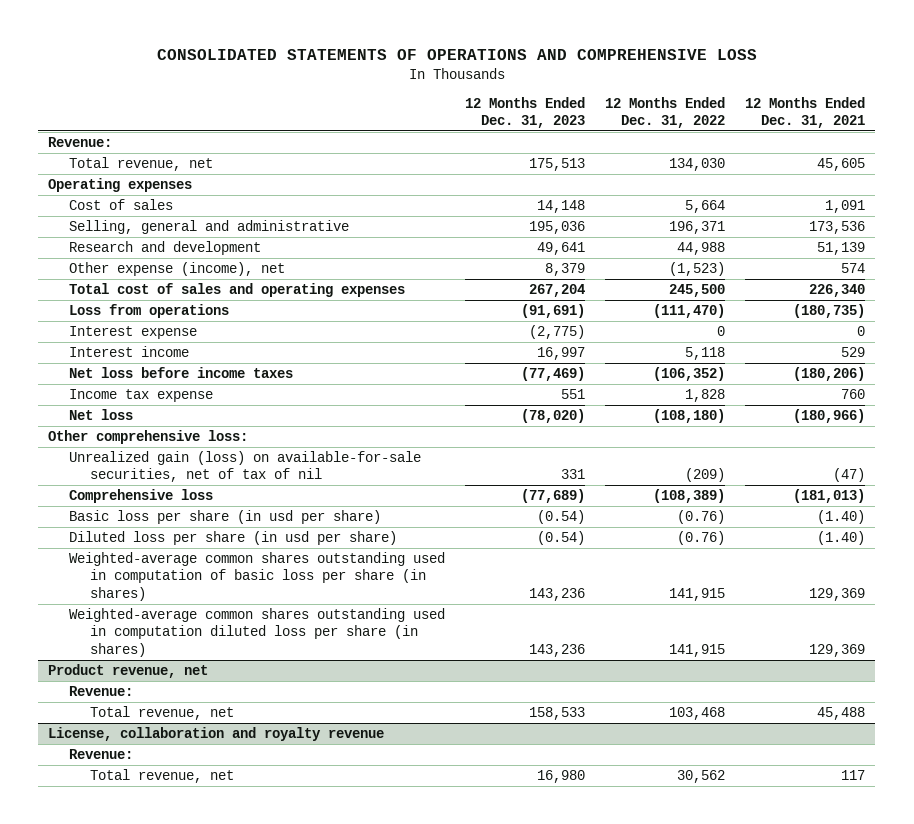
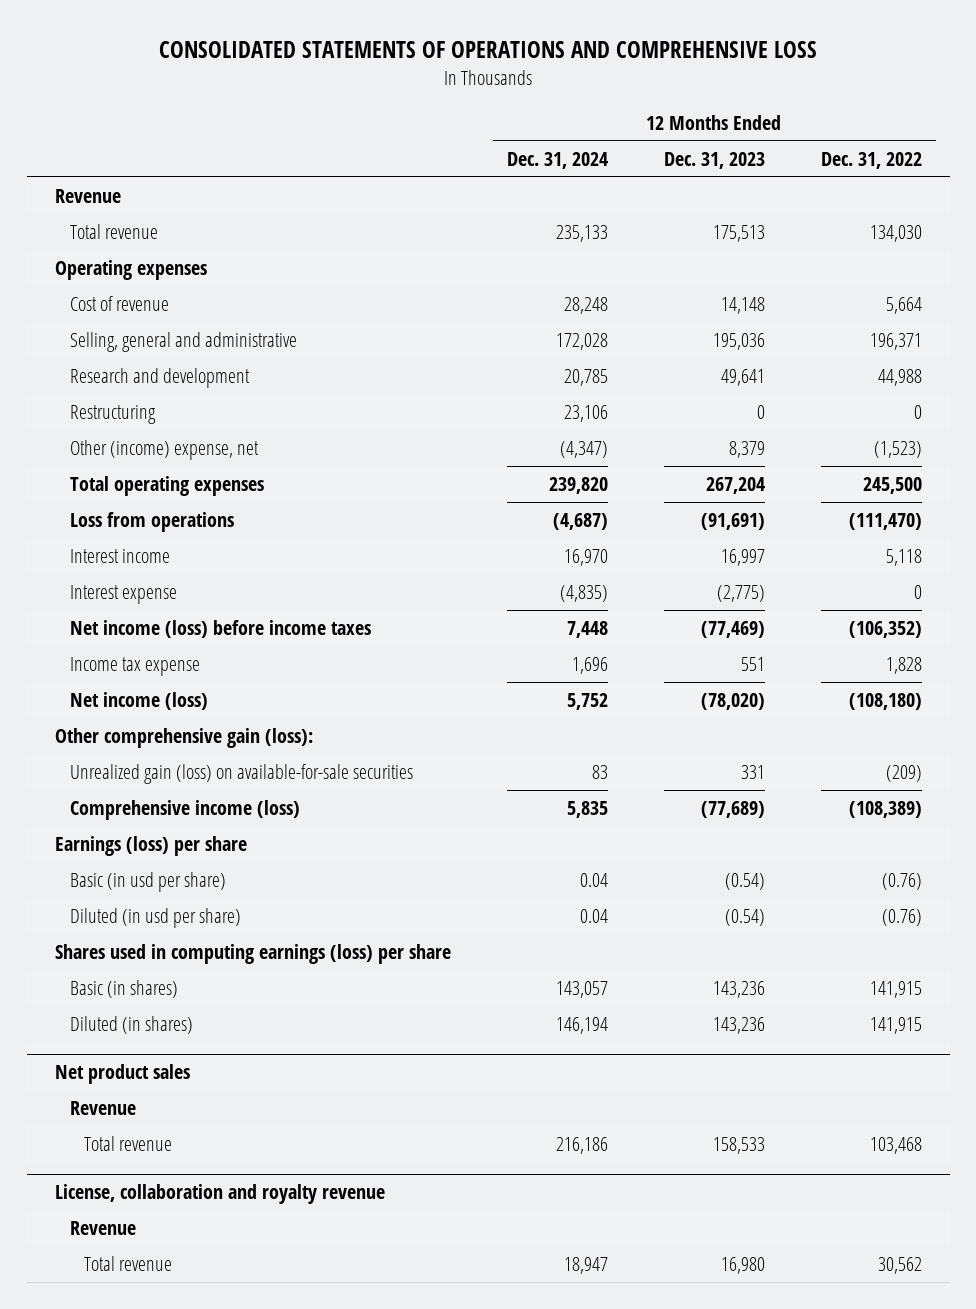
- | 12 Months Ended Dec. 31, 2023 | 12 Months Ended Dec. 31, 2022 | 12 Months Ended Dec. 31, 2021
+ | 12 Months Ended Dec. 31, 2024 | 12 Months Ended Dec. 31, 2023 | 12 Months Ended Dec. 31, 2022
- Revenue:
- Total revenue, net | 175,513 | 134,030 | 45,605
+ Revenue
+ Total revenue | 235,133 | 175,513 | 134,030
- Cost of sales | 14,148 | 5,664 | 1,091
+ Cost of revenue | 28,248 | 14,148 | 5,664
- Other expense (income), net | 8,379 | (1,523) | 574
- Total cost of sales and operating expenses | 267,204 | 245,500 | 226,340
+ Restructuring | 23,106 | 0 | 0
+ Other (income) expense, net | (4,347) | 8,379 | (1,523)
+ Total operating expenses | 239,820 | 267,204 | 245,500
- Net loss before income taxes | (77,469) | (106,352) | (180,206)
moved down: Interest expense | (4,835) | (2,775) | 0
+ Net income (loss) before income taxes | 7,448 | (77,469) | (106,352)
- Net loss | (78,020) | (108,180) | (180,966)
- Other comprehensive loss:
- Unrealized gain (loss) on available-for-sale securities, net of tax of nil | 331 | (209) | (47)
- Comprehensive loss | (77,689) | (108,389) | (181,013)
- Basic loss per share (in usd per share) | (0.54) | (0.76) | (1.40)
- Diluted loss per share (in usd per share) | (0.54) | (0.76) | (1.40)
- Weighted-average common shares outstanding used in computation of basic loss per share (in shares) | 143,236 | 141,915 | 129,369
- Weighted-average common shares outstanding used in computation diluted loss per share (in shares) | 143,236 | 141,915 | 129,369
- Product revenue, net
- Revenue:
- Total revenue, net | 158,533 | 103,468 | 45,488
+ Net income (loss) | 5,752 | (78,020) | (108,180)
+ Other comprehensive gain (loss):
+ Unrealized gain (loss) on available-for-sale securities | 83 | 331 | (209)
+ Comprehensive income (loss) | 5,835 | (77,689) | (108,389)
+ Earnings (loss) per share
+ Basic (in usd per share) | 0.04 | (0.54) | (0.76)
+ Diluted (in usd per share) | 0.04 | (0.54) | (0.76)
+ Shares used in computing earnings (loss) per share
+ Basic (in shares) | 143,057 | 143,236 | 141,915
+ Diluted (in shares) | 146,194 | 143,236 | 141,915
+ Net product sales
+ Revenue
+ Total revenue | 216,186 | 158,533 | 103,468
@ License, collaboration and royalty revenue
- Revenue:
- Total revenue, net | 16,980 | 30,562 | 117
+ Revenue
+ Total revenue | 18,947 | 16,980 | 30,562

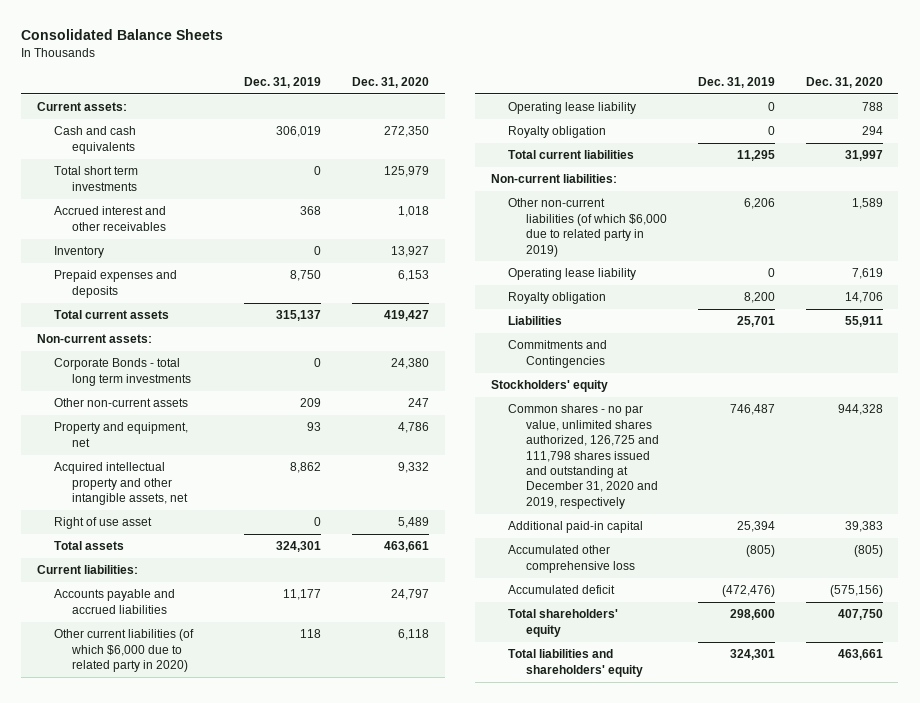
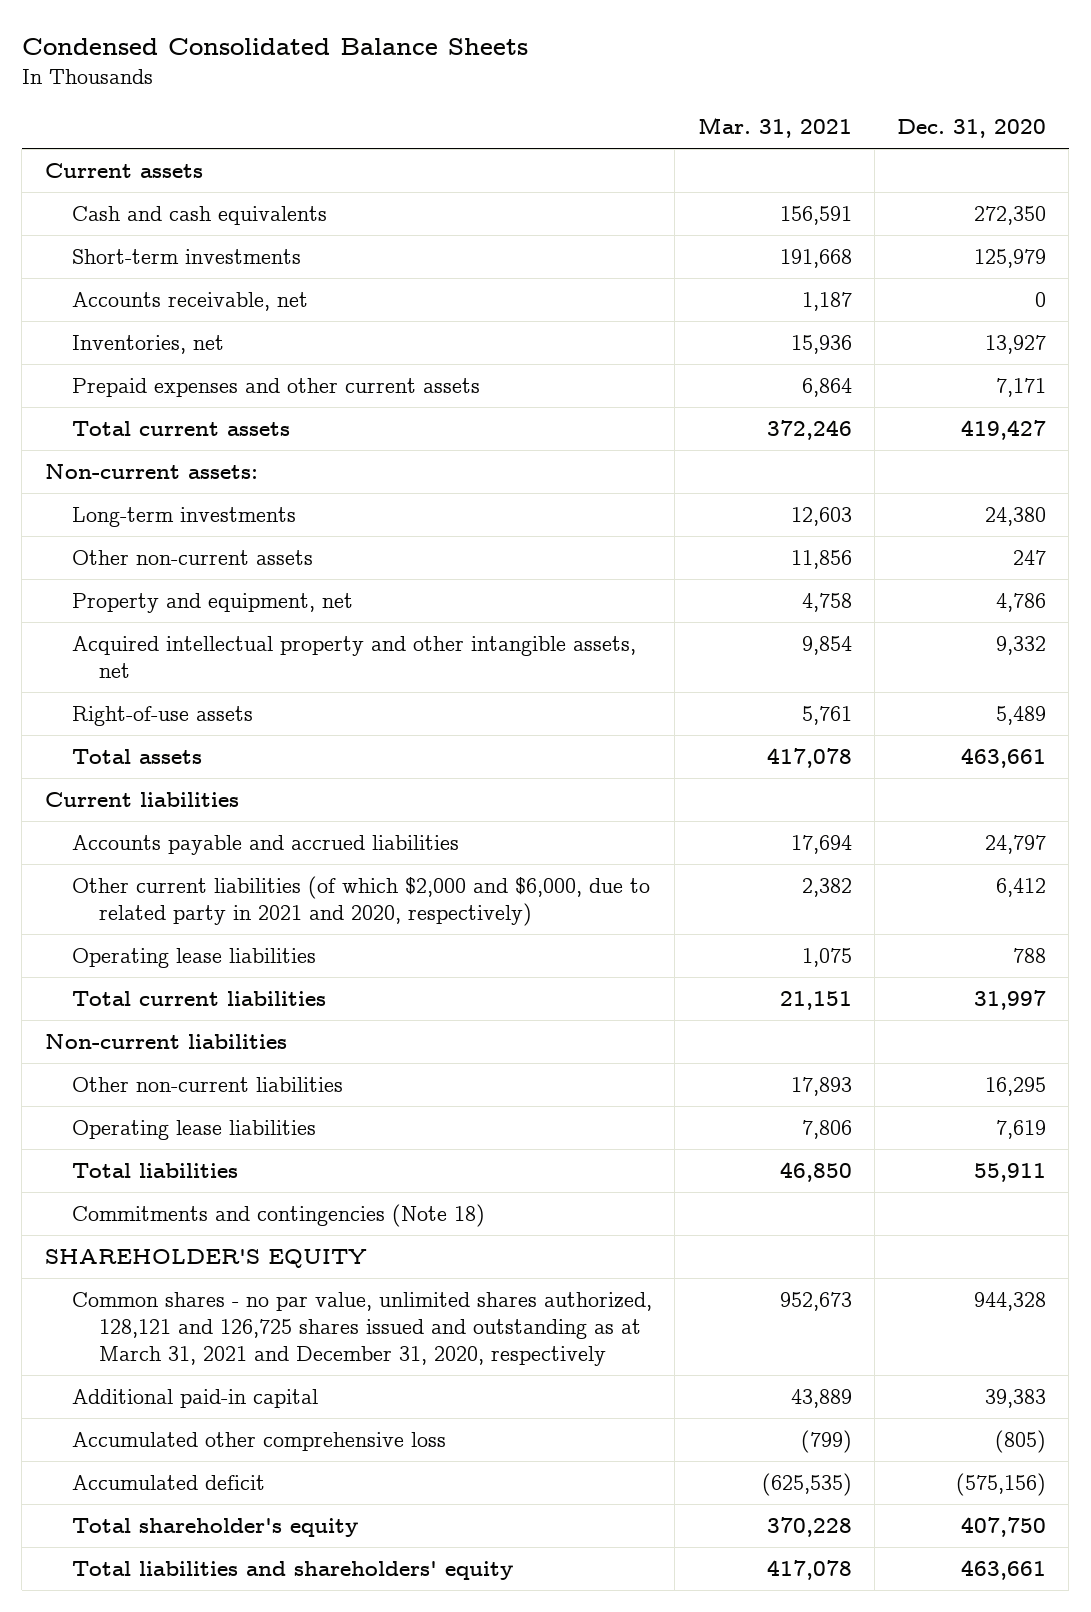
- Consolidated Balance Sheets
+ Condensed Consolidated Balance Sheets
- | Dec. 31, 2019 | Dec. 31, 2020
+ | Mar. 31, 2021 | Dec. 31, 2020
- Current assets:
+ Current assets
- Total short term investments | 0 | 125,979
- Accrued interest and other receivables | 368 | 1,018
- Inventory | 0 | 13,927
- Prepaid expenses and deposits | 8,750 | 6,153
+ Short-term investments | 191,668 | 125,979
+ Accounts receivable, net | 1,187 | 0
+ Inventories, net | 15,936 | 13,927
+ Prepaid expenses and other current assets | 6,864 | 7,171
- Corporate Bonds - total long term investments | 0 | 24,380
+ Long-term investments | 12,603 | 24,380
- Right of use asset | 0 | 5,489
+ Right-of-use assets | 5,761 | 5,489
- Current liabilities:
+ Current liabilities
- Other current liabilities (of which $6,000 due to related party in 2020) | 118 | 6,118
- Operating lease liability | 0 | 788
- Royalty obligation | 0 | 294
+ Other current liabilities (of which $2,000 and $6,000, due to related party in 2021 and 2020, respectively) | 2,382 | 6,412
+ Operating lease liabilities | 1,075 | 788
- Non-current liabilities:
- Other non-current liabilities (of which $6,000 due to related party in 2019) | 6,206 | 1,589
- Operating lease liability | 0 | 7,619
- Royalty obligation | 8,200 | 14,706
- Liabilities | 25,701 | 55,911
- Commitments and Contingencies
- Stockholders' equity
- Common shares - no par value, unlimited shares authorized, 126,725 and 111,798 shares issued and outstanding at December 31, 2020 and 2019, respectively | 746,487 | 944,328
+ Non-current liabilities
+ Other non-current liabilities | 17,893 | 16,295
+ Operating lease liabilities | 7,806 | 7,619
+ Total liabilities | 46,850 | 55,911
+ Commitments and contingencies (Note 18)
+ SHAREHOLDER'S EQUITY
+ Common shares - no par value, unlimited shares authorized, 128,121 and 126,725 shares issued and outstanding as at March 31, 2021 and December 31, 2020, respectively | 952,673 | 944,328
- Total shareholders' equity | 298,600 | 407,750
+ Total shareholder's equity | 370,228 | 407,750

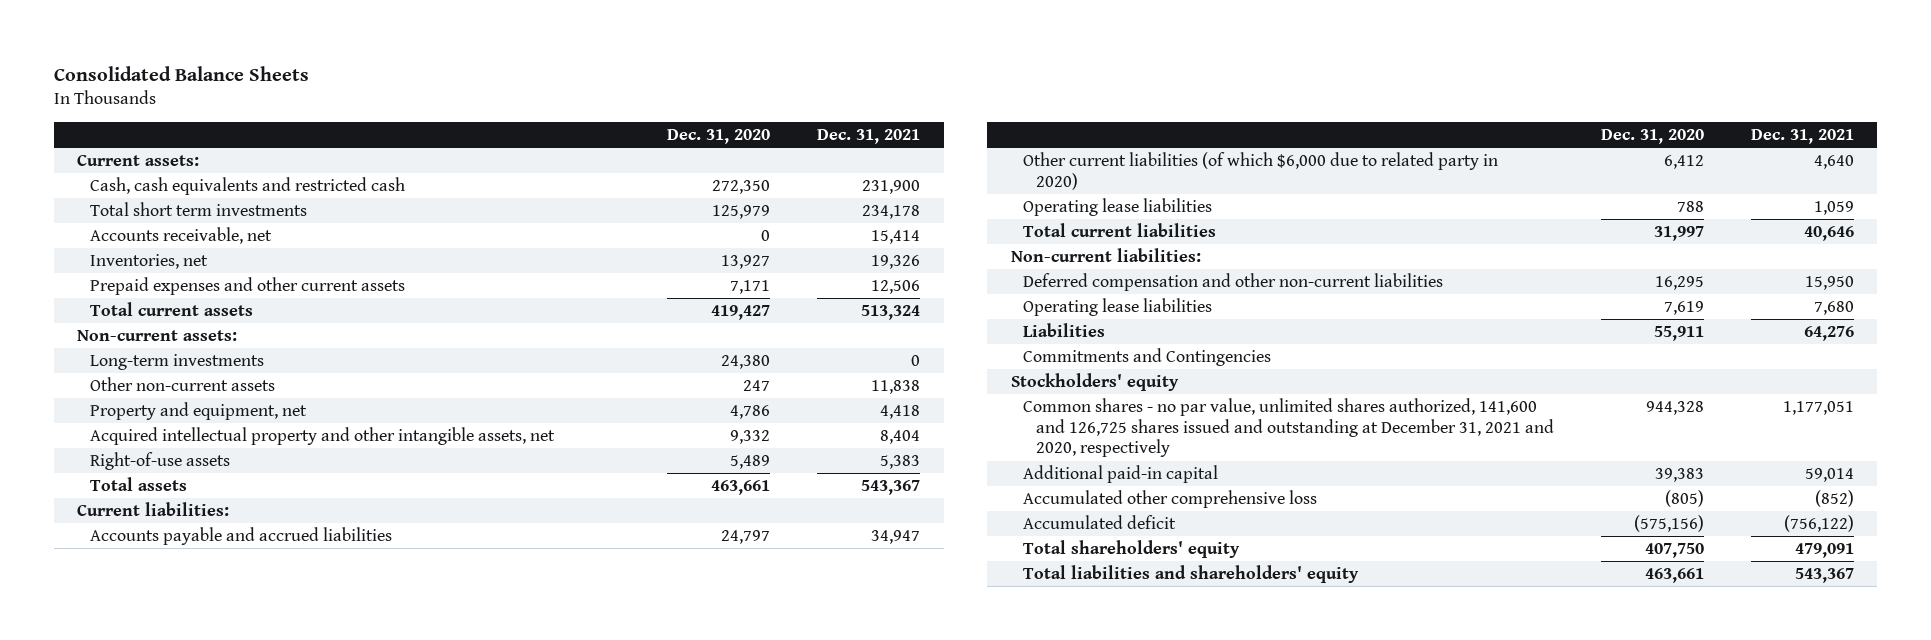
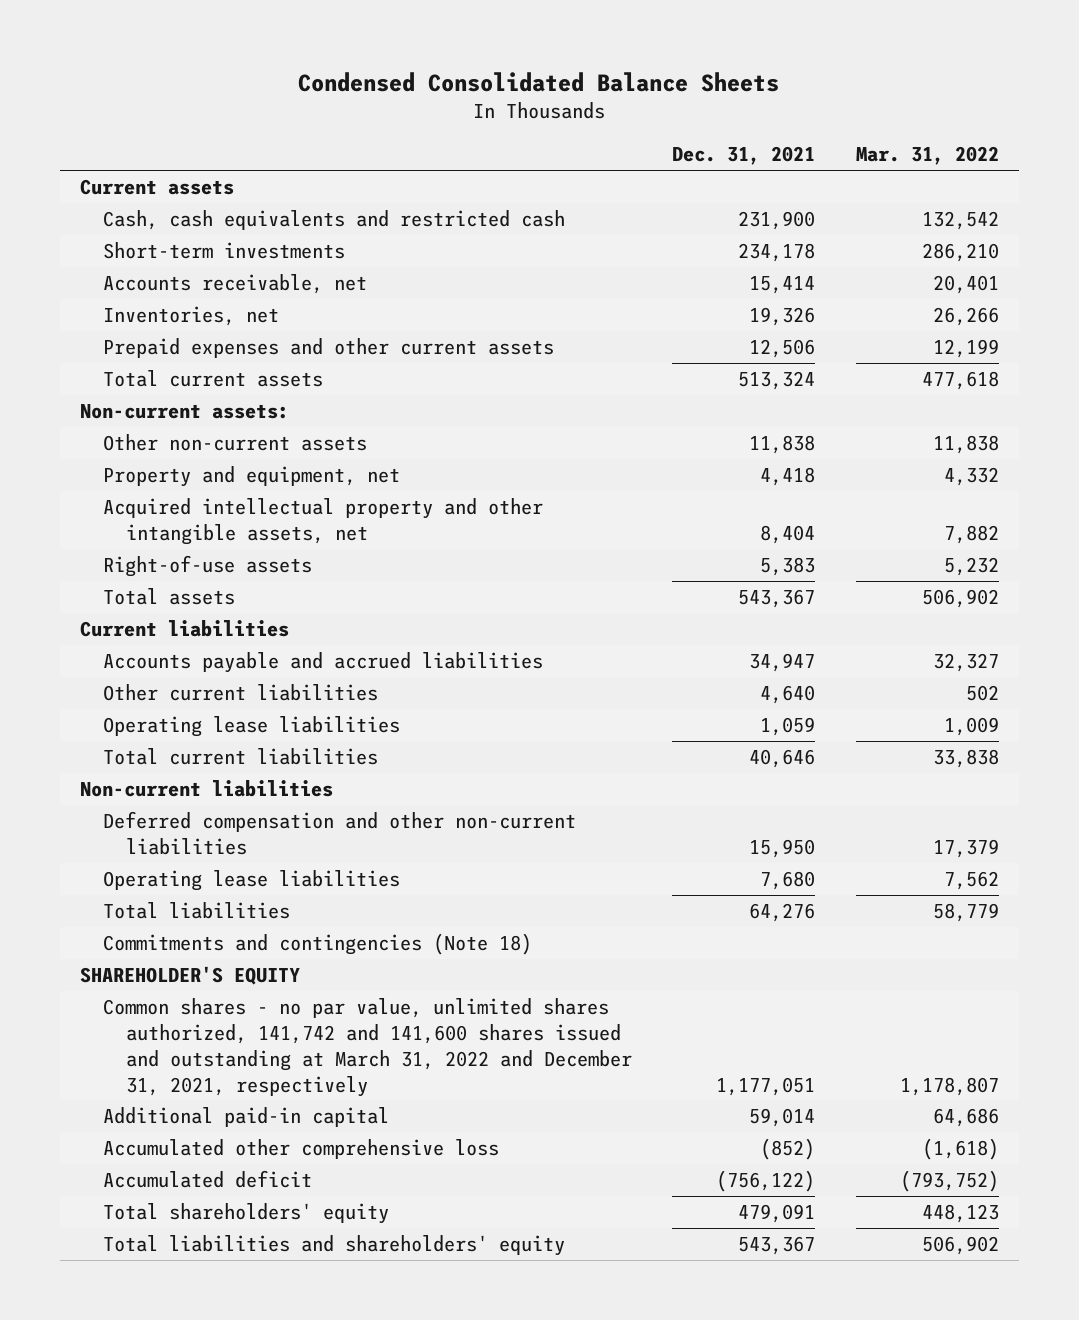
- Consolidated Balance Sheets
+ Condensed Consolidated Balance Sheets
- | Dec. 31, 2020 | Dec. 31, 2021
+ | Dec. 31, 2021 | Mar. 31, 2022
- Current assets:
+ Current assets
- Total short term investments | 125,979 | 234,178
+ Short-term investments | 234,178 | 286,210
- Long-term investments | 24,380 | 0
- Current liabilities:
+ Current liabilities
- Other current liabilities (of which $6,000 due to related party in 2020) | 6,412 | 4,640
+ Other current liabilities | 4,640 | 502
- Non-current liabilities:
+ Non-current liabilities
- Liabilities | 55,911 | 64,276
- Commitments and Contingencies
- Stockholders' equity
- Common shares - no par value, unlimited shares authorized, 141,600 and 126,725 shares issued and outstanding at December 31, 2021 and 2020, respectively | 944,328 | 1,177,051
+ Total liabilities | 64,276 | 58,779
+ Commitments and contingencies (Note 18)
+ SHAREHOLDER'S EQUITY
+ Common shares - no par value, unlimited shares authorized, 141,742 and 141,600 shares issued and outstanding at March 31, 2022 and December 31, 2021, respectively | 1,177,051 | 1,178,807

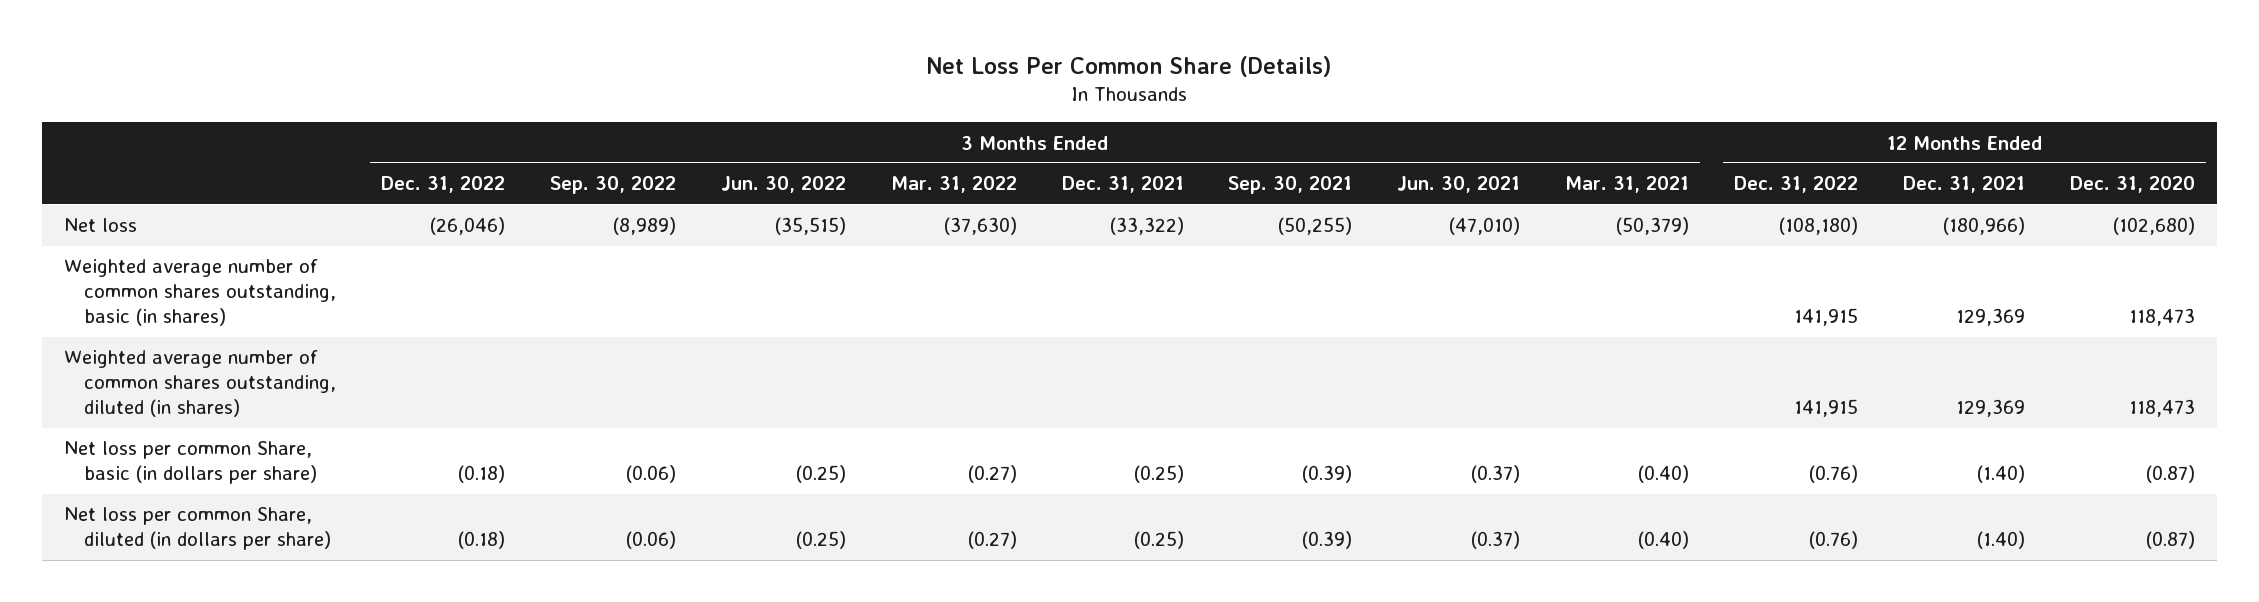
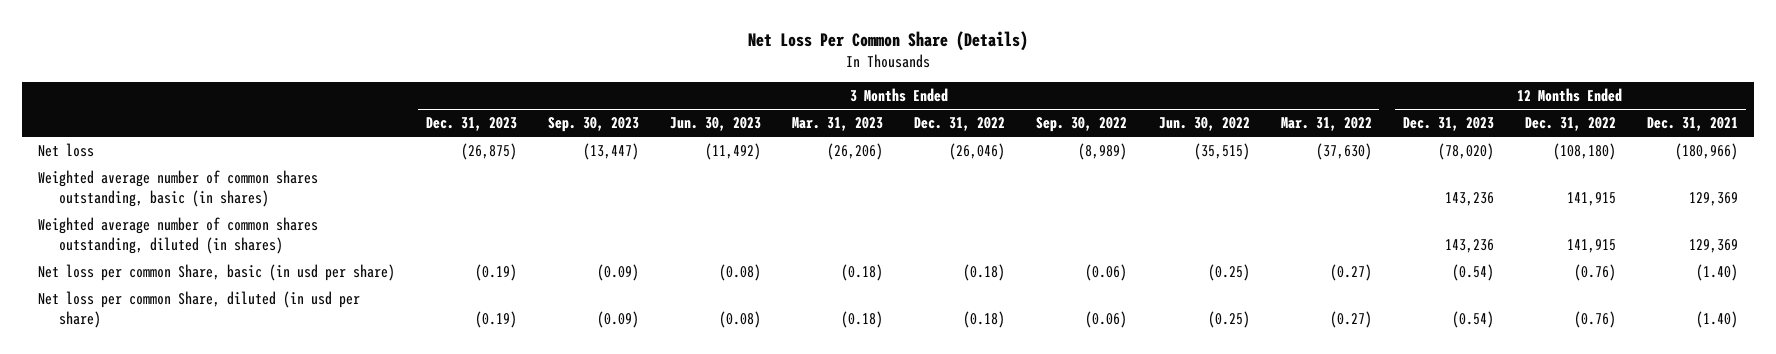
- | 3 Months Ended Dec. 31, 2022 | 3 Months Ended Sep. 30, 2022 | 3 Months Ended Jun. 30, 2022 | 3 Months Ended Mar. 31, 2022 | 3 Months Ended Dec. 31, 2021 | 3 Months Ended Sep. 30, 2021 | 3 Months Ended Jun. 30, 2021 | 3 Months Ended Mar. 31, 2021 | 12 Months Ended Dec. 31, 2022 | 12 Months Ended Dec. 31, 2021 | 12 Months Ended Dec. 31, 2020
+ | 3 Months Ended Dec. 31, 2023 | 3 Months Ended Sep. 30, 2023 | 3 Months Ended Jun. 30, 2023 | 3 Months Ended Mar. 31, 2023 | 3 Months Ended Dec. 31, 2022 | 3 Months Ended Sep. 30, 2022 | 3 Months Ended Jun. 30, 2022 | 3 Months Ended Mar. 31, 2022 | 12 Months Ended Dec. 31, 2023 | 12 Months Ended Dec. 31, 2022 | 12 Months Ended Dec. 31, 2021
- Net loss per common Share, basic (in dollars per share) | (0.18) | (0.06) | (0.25) | (0.27) | (0.25) | (0.39) | (0.37) | (0.40) | (0.76) | (1.40) | (0.87)
- Net loss per common Share, diluted (in dollars per share) | (0.18) | (0.06) | (0.25) | (0.27) | (0.25) | (0.39) | (0.37) | (0.40) | (0.76) | (1.40) | (0.87)
+ Net loss per common Share, basic (in usd per share) | (0.19) | (0.09) | (0.08) | (0.18) | (0.18) | (0.06) | (0.25) | (0.27) | (0.54) | (0.76) | (1.40)
+ Net loss per common Share, diluted (in usd per share) | (0.19) | (0.09) | (0.08) | (0.18) | (0.18) | (0.06) | (0.25) | (0.27) | (0.54) | (0.76) | (1.40)

